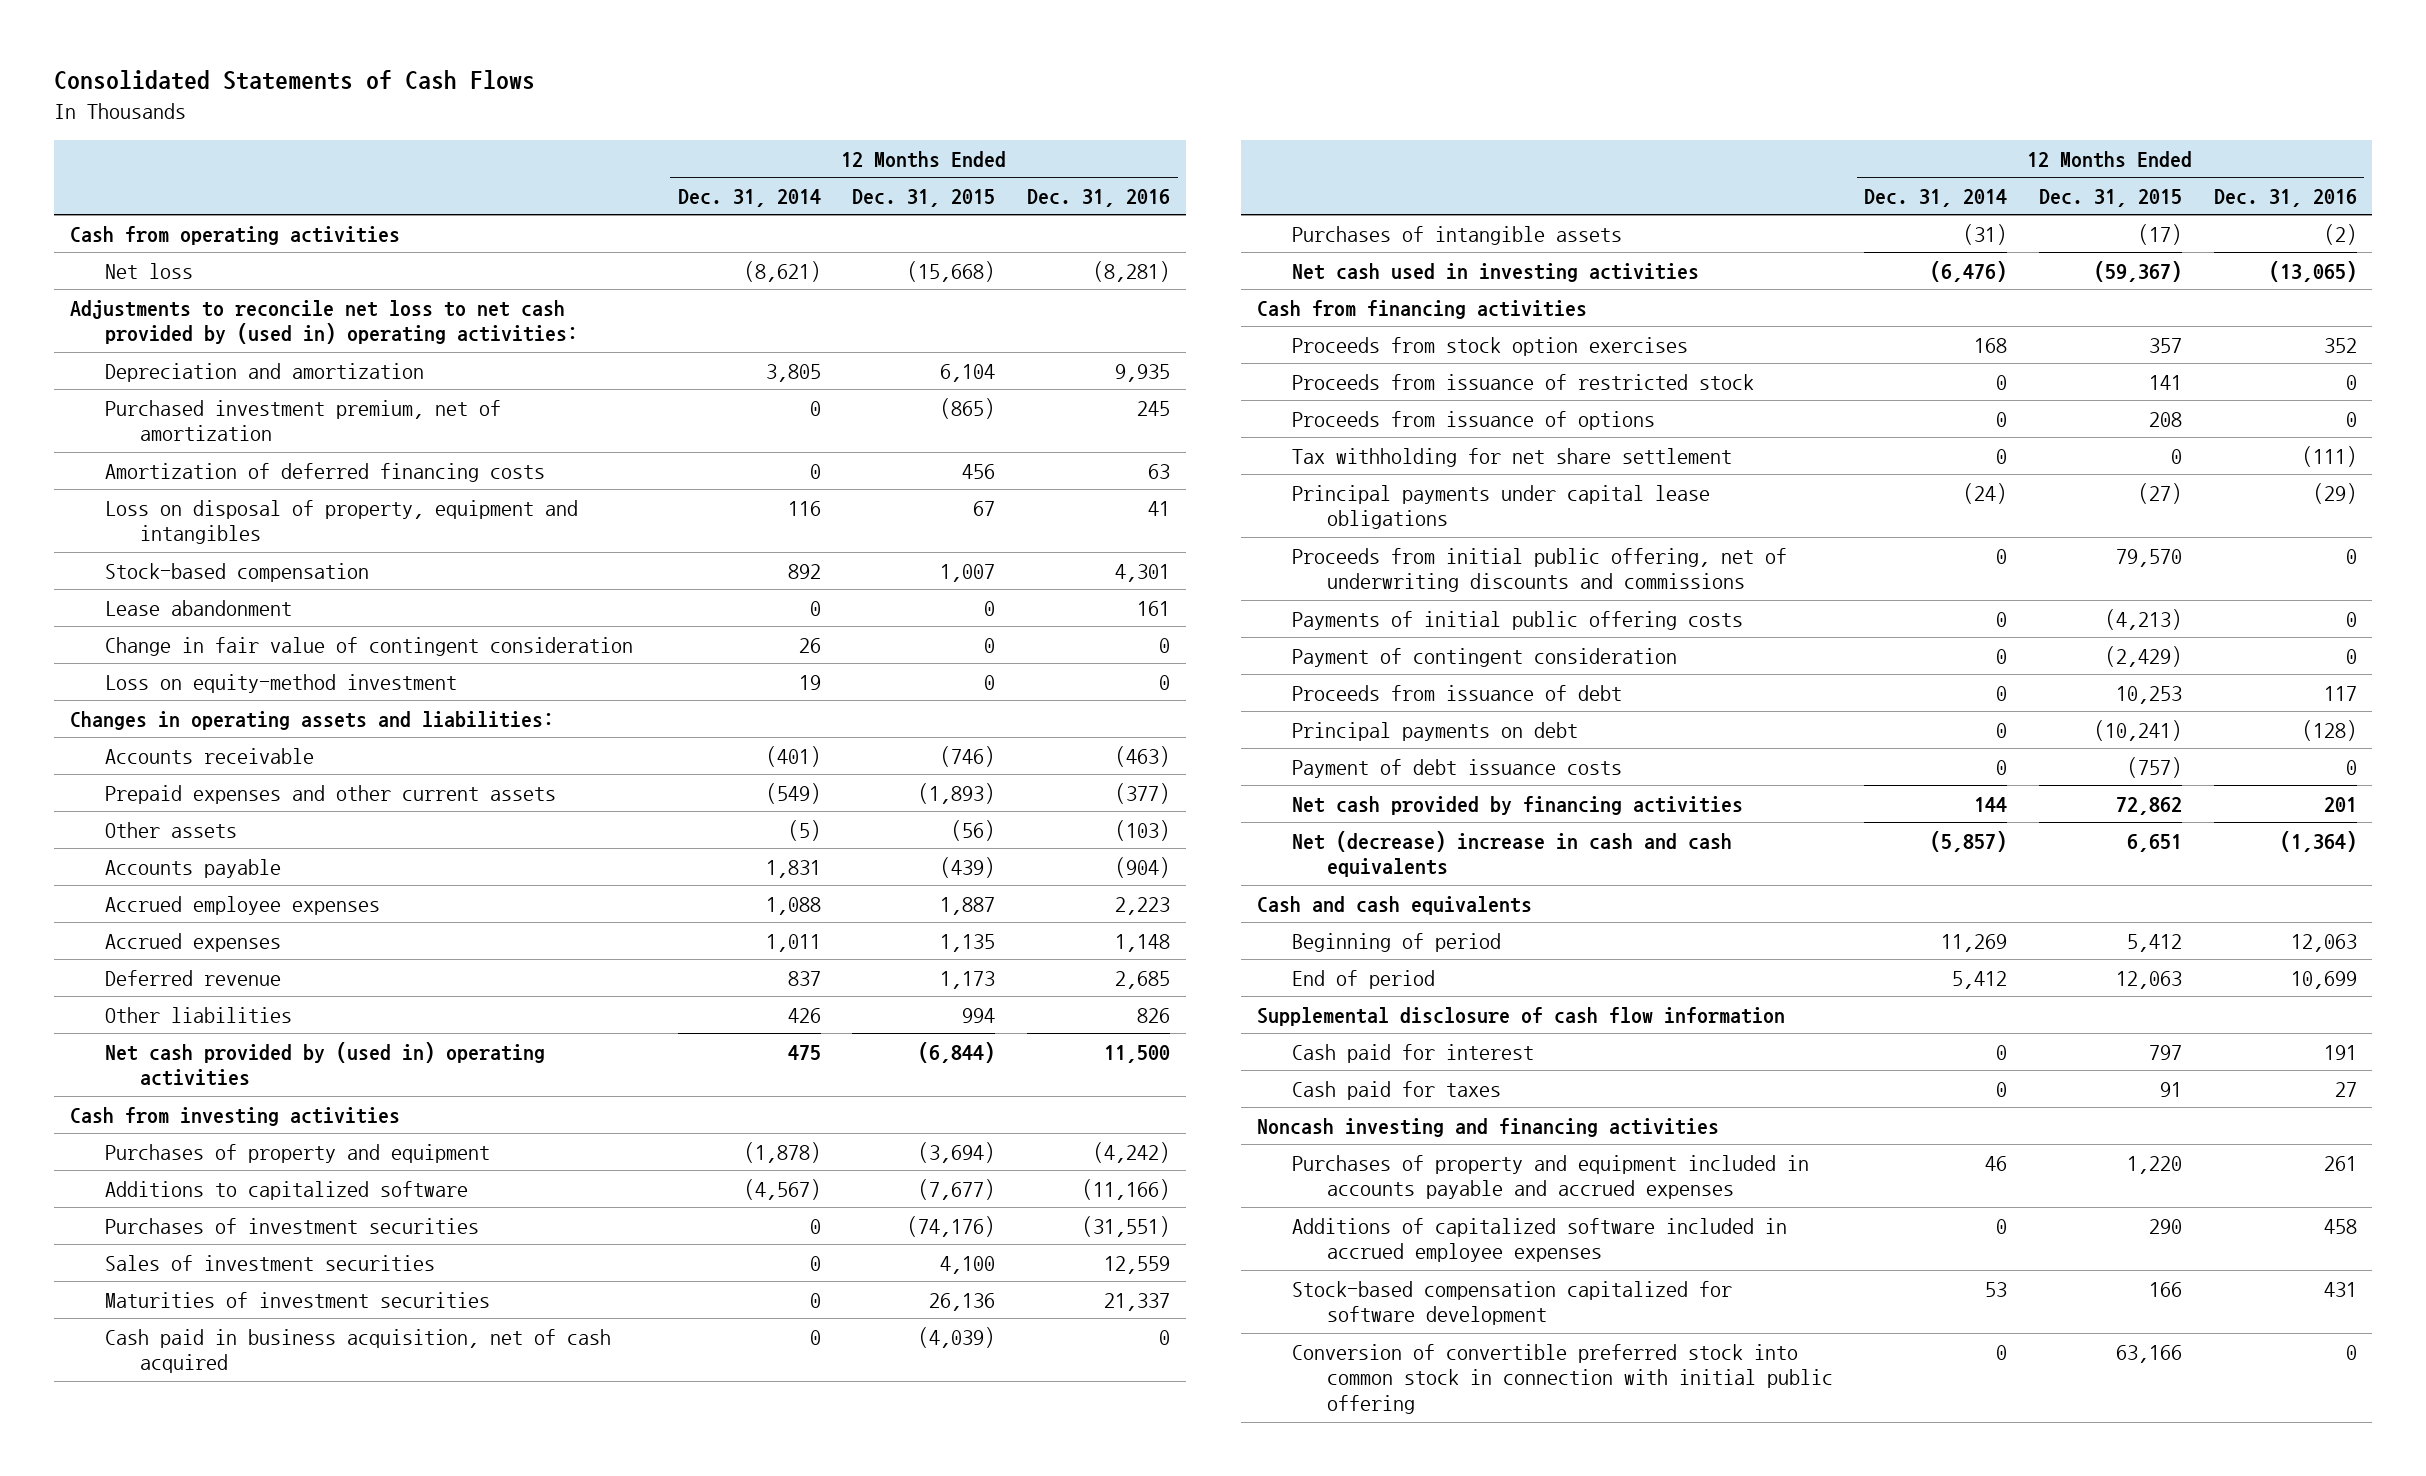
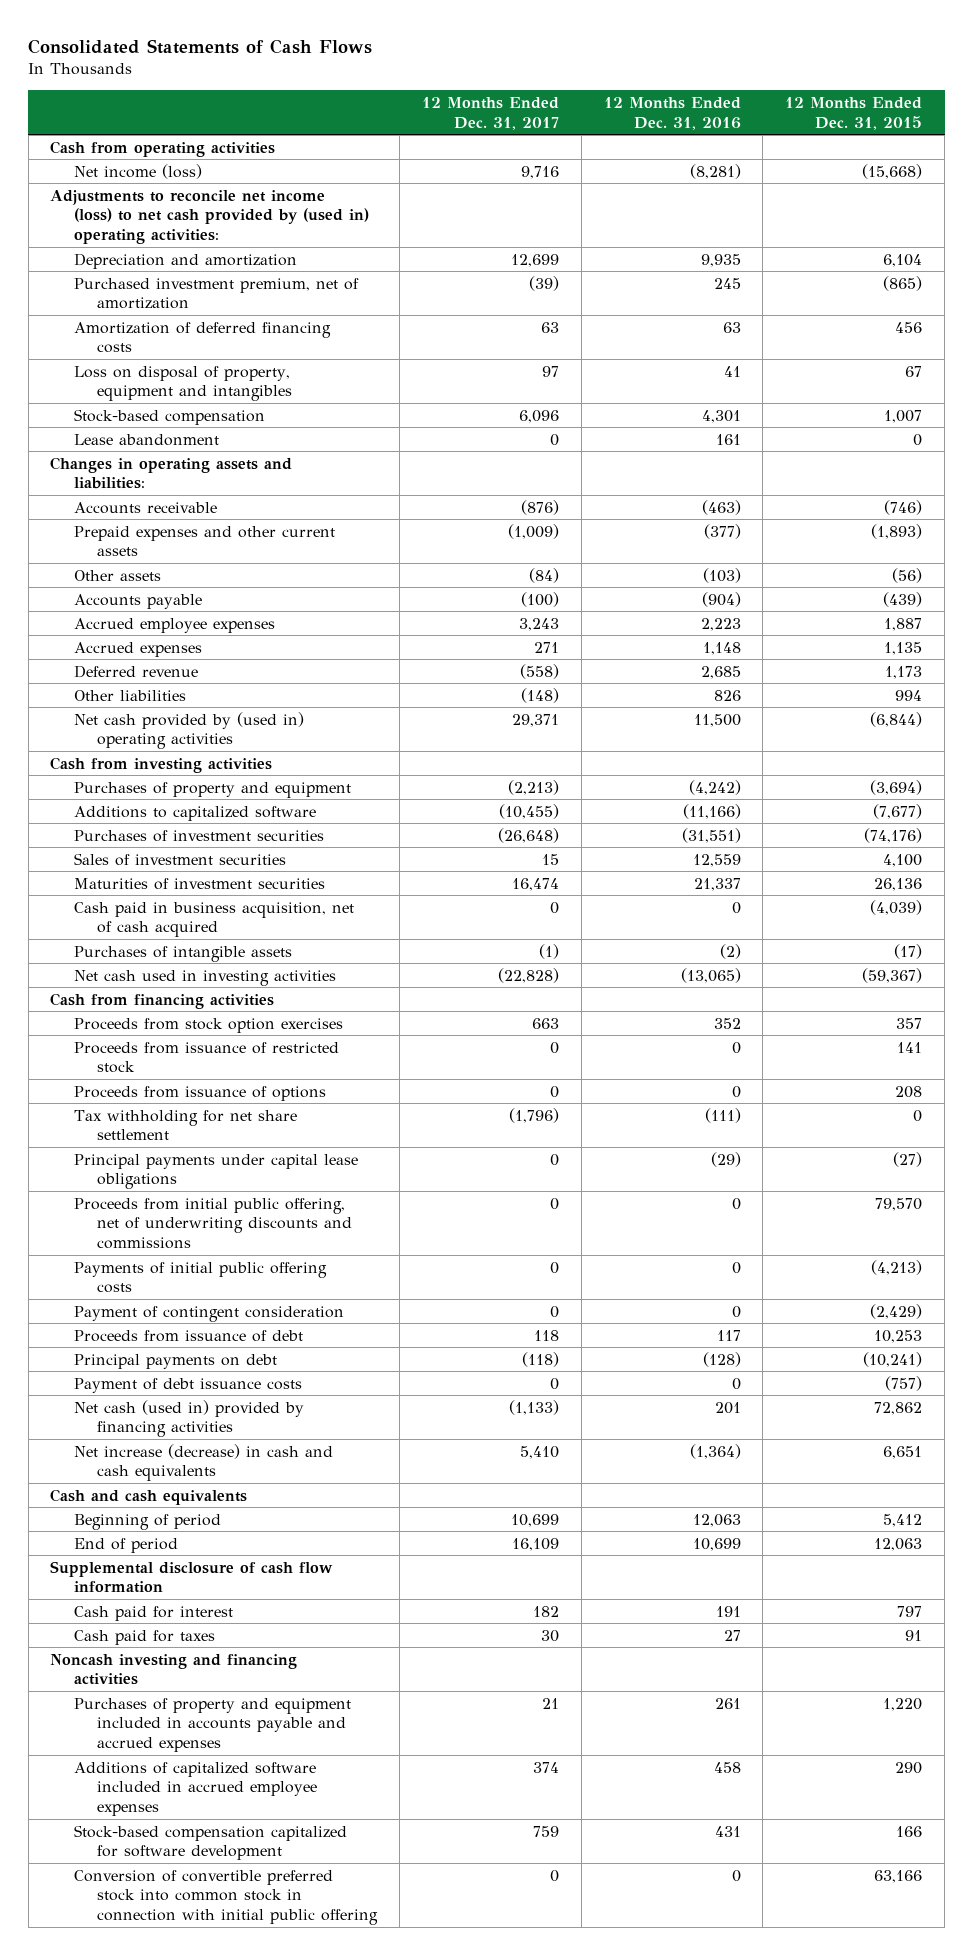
- | 12 Months Ended Dec. 31, 2014 | 12 Months Ended Dec. 31, 2015 | 12 Months Ended Dec. 31, 2016
+ | 12 Months Ended Dec. 31, 2017 | 12 Months Ended Dec. 31, 2016 | 12 Months Ended Dec. 31, 2015
- Net loss | (8,621) | (15,668) | (8,281)
- Adjustments to reconcile net loss to net cash provided by (used in) operating activities:
+ Net income (loss) | 9,716 | (8,281) | (15,668)
+ Adjustments to reconcile net income (loss) to net cash provided by (used in) operating activities:
- Change in fair value of contingent consideration | 26 | 0 | 0
- Loss on equity-method investment | 19 | 0 | 0
- Net cash provided by financing activities | 144 | 72,862 | 201
- Net (decrease) increase in cash and cash equivalents | (5,857) | 6,651 | (1,364)
+ Net cash (used in) provided by financing activities | (1,133) | 201 | 72,862
+ Net increase (decrease) in cash and cash equivalents | 5,410 | (1,364) | 6,651

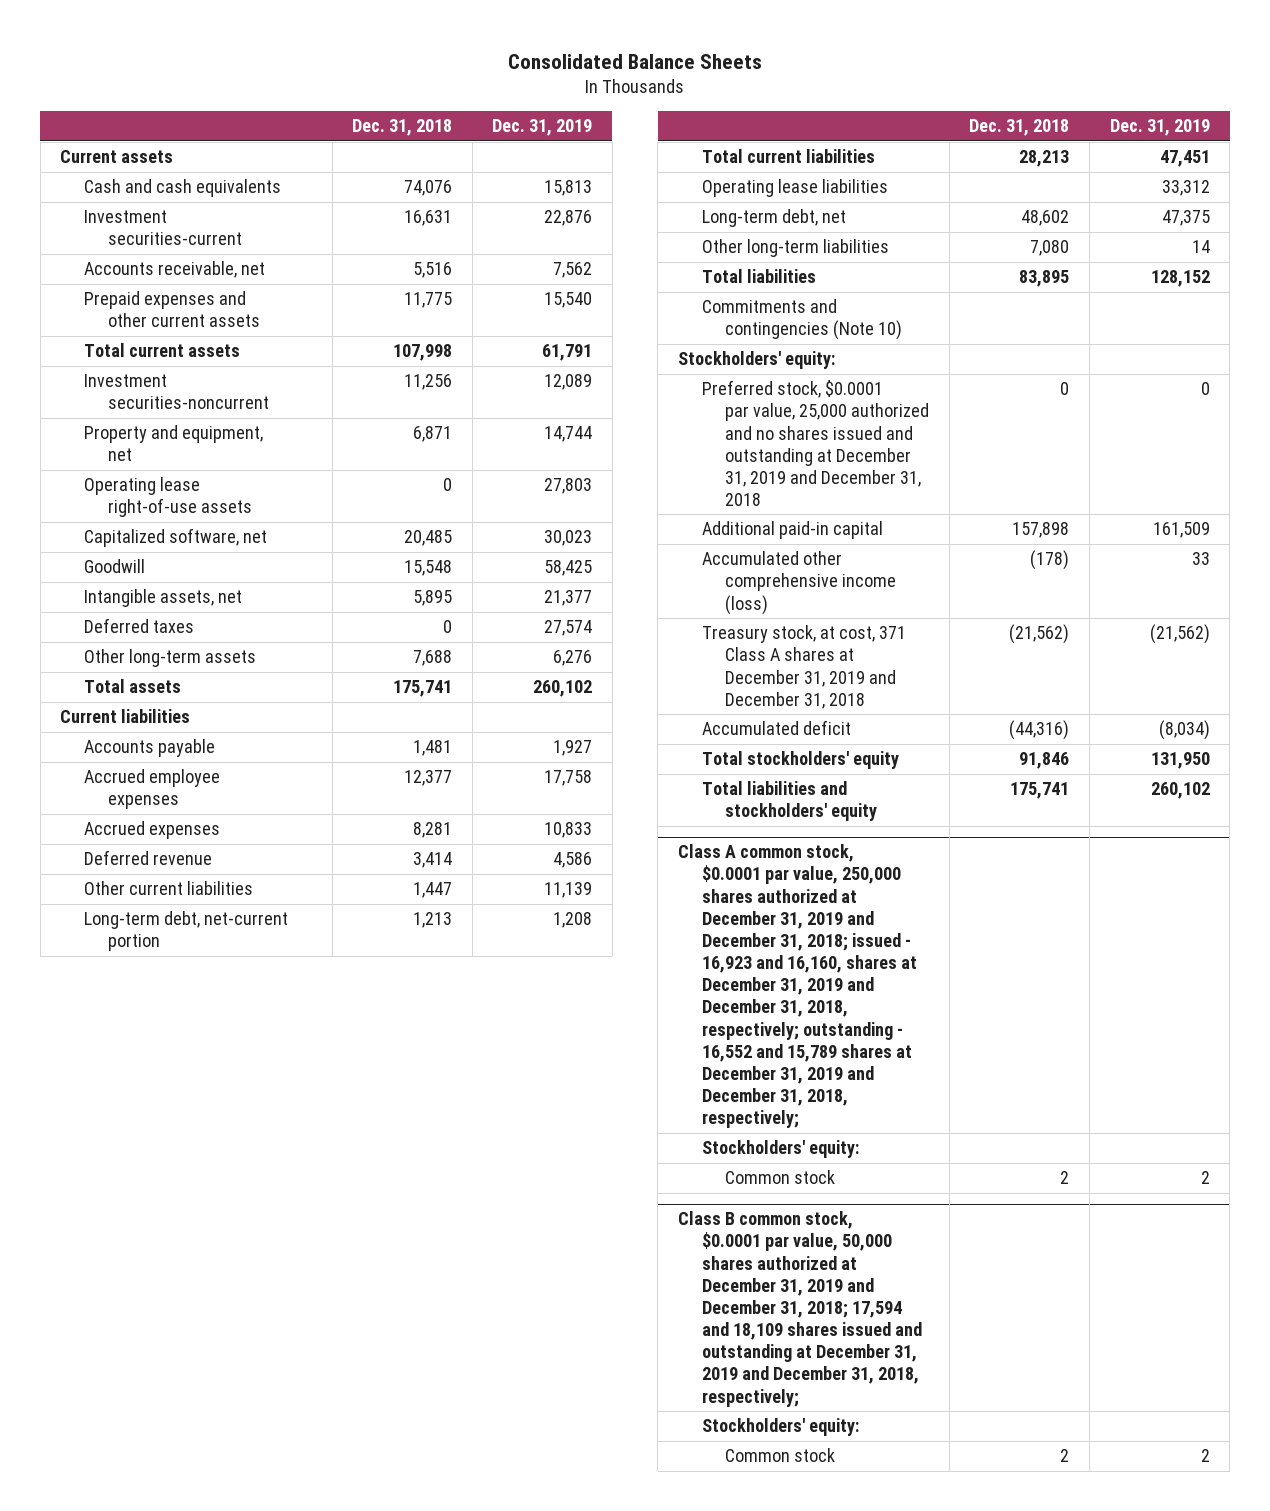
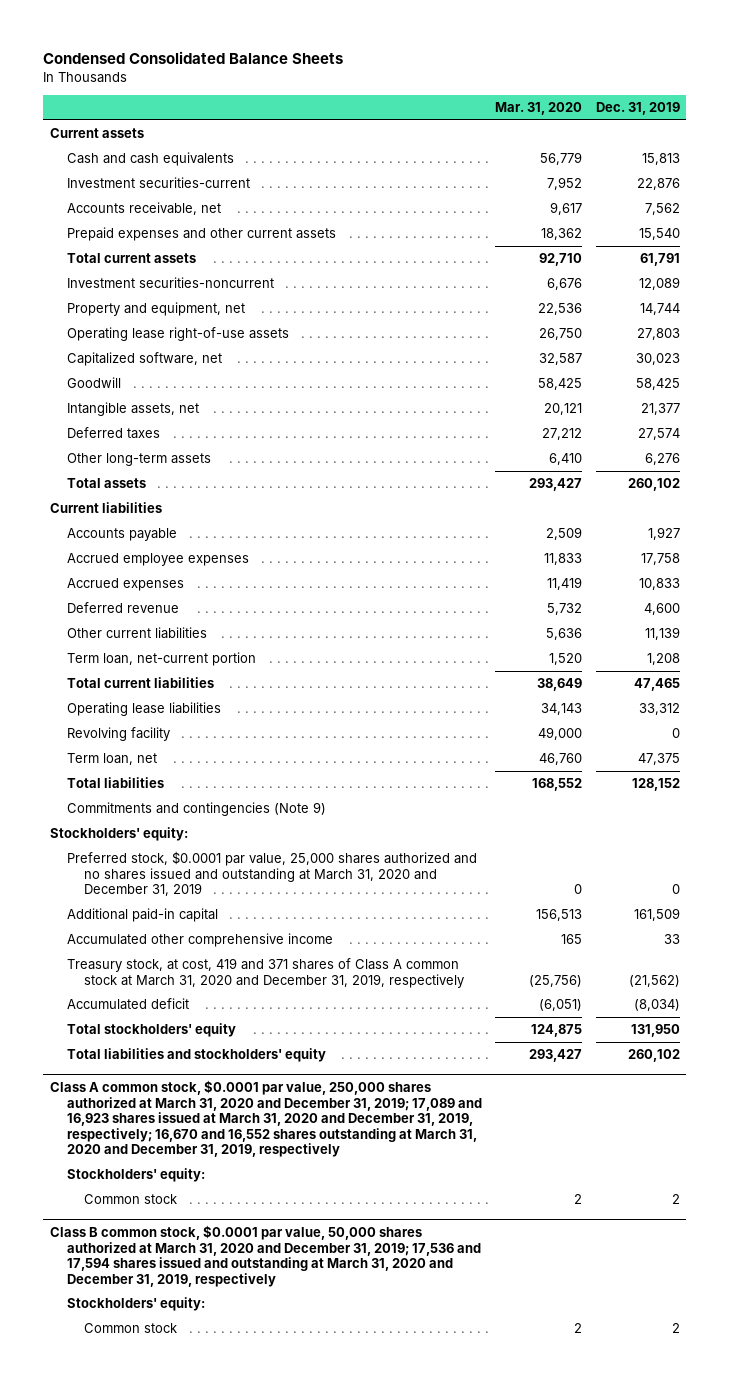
- Consolidated Balance Sheets
+ Condensed Consolidated Balance Sheets
- | Dec. 31, 2018 | Dec. 31, 2019
+ | Mar. 31, 2020 | Dec. 31, 2019
- Deferred revenue | 3,414 | 4,586
+ Deferred revenue | 5,732 | 4,600
- Long-term debt, net-current portion | 1,213 | 1,208
- Total current liabilities | 28,213 | 47,451
+ Term loan, net-current portion | 1,520 | 1,208
+ Total current liabilities | 38,649 | 47,465
- Long-term debt, net | 48,602 | 47,375
- Other long-term liabilities | 7,080 | 14
+ Revolving facility | 49,000 | 0
+ Term loan, net | 46,760 | 47,375
- Commitments and contingencies (Note 10)
+ Commitments and contingencies (Note 9)
- Preferred stock, $0.0001 par value, 25,000 authorized and no shares issued and outstanding at December 31, 2019 and December 31, 2018 | 0 | 0
+ Preferred stock, $0.0001 par value, 25,000 shares authorized and no shares issued and outstanding at March 31, 2020 and December 31, 2019 | 0 | 0
- Accumulated other comprehensive income (loss) | (178) | 33
- Treasury stock, at cost, 371 Class A shares at December 31, 2019 and December 31, 2018 | (21,562) | (21,562)
+ Accumulated other comprehensive income | 165 | 33
+ Treasury stock, at cost, 419 and 371 shares of Class A common stock at March 31, 2020 and December 31, 2019, respectively | (25,756) | (21,562)
- Class A common stock, $0.0001 par value, 250,000 shares authorized at December 31, 2019 and December 31, 2018; issued - 16,923 and 16,160, shares at December 31, 2019 and December 31, 2018, respectively; outstanding - 16,552 and 15,789 shares at December 31, 2019 and December 31, 2018, respectively;
+ Class A common stock, $0.0001 par value, 250,000 shares authorized at March 31, 2020 and December 31, 2019; 17,089 and 16,923 shares issued at March 31, 2020 and December 31, 2019, respectively; 16,670 and 16,552 shares outstanding at March 31, 2020 and December 31, 2019, respectively
- Class B common stock, $0.0001 par value, 50,000 shares authorized at December 31, 2019 and December 31, 2018; 17,594 and 18,109 shares issued and outstanding at December 31, 2019 and December 31, 2018, respectively;
+ Class B common stock, $0.0001 par value, 50,000 shares authorized at March 31, 2020 and December 31, 2019; 17,536 and 17,594 shares issued and outstanding at March 31, 2020 and December 31, 2019, respectively

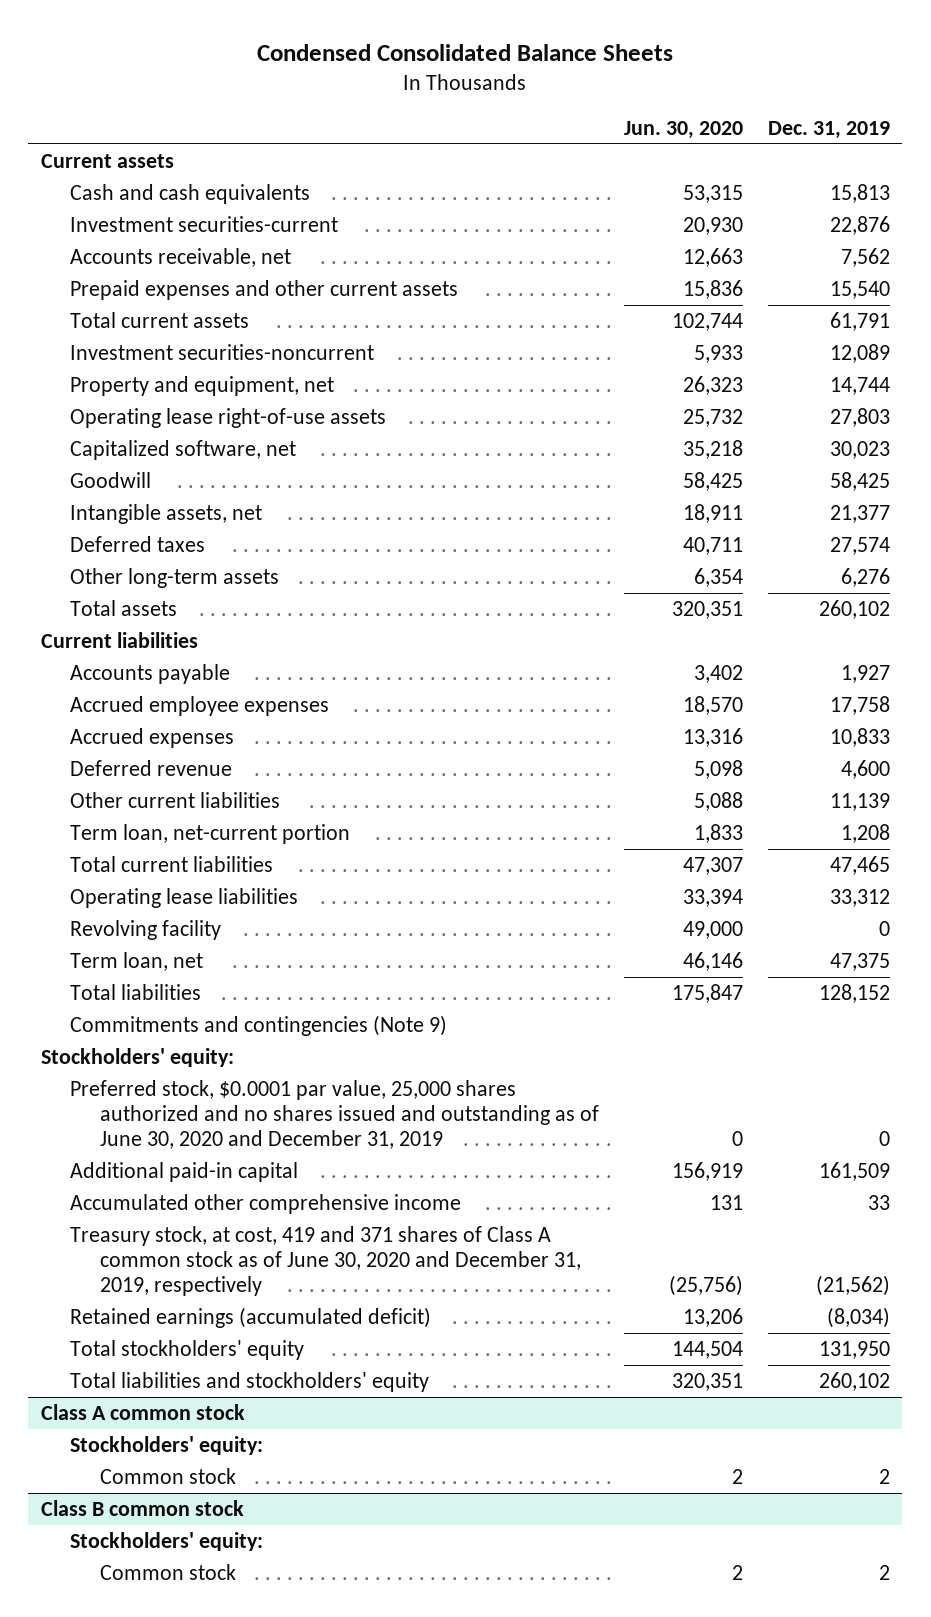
- | Mar. 31, 2020 | Dec. 31, 2019
+ | Jun. 30, 2020 | Dec. 31, 2019
- Preferred stock, $0.0001 par value, 25,000 shares authorized and no shares issued and outstanding at March 31, 2020 and December 31, 2019 | 0 | 0
+ Preferred stock, $0.0001 par value, 25,000 shares authorized and no shares issued and outstanding as of June 30, 2020 and December 31, 2019 | 0 | 0
- Treasury stock, at cost, 419 and 371 shares of Class A common stock at March 31, 2020 and December 31, 2019, respectively | (25,756) | (21,562)
- Accumulated deficit | (6,051) | (8,034)
+ Treasury stock, at cost, 419 and 371 shares of Class A common stock as of June 30, 2020 and December 31, 2019, respectively | (25,756) | (21,562)
+ Retained earnings (accumulated deficit) | 13,206 | (8,034)
- Class A common stock, $0.0001 par value, 250,000 shares authorized at March 31, 2020 and December 31, 2019; 17,089 and 16,923 shares issued at March 31, 2020 and December 31, 2019, respectively; 16,670 and 16,552 shares outstanding at March 31, 2020 and December 31, 2019, respectively
+ Class A common stock
- Class B common stock, $0.0001 par value, 50,000 shares authorized at March 31, 2020 and December 31, 2019; 17,536 and 17,594 shares issued and outstanding at March 31, 2020 and December 31, 2019, respectively
+ Class B common stock

